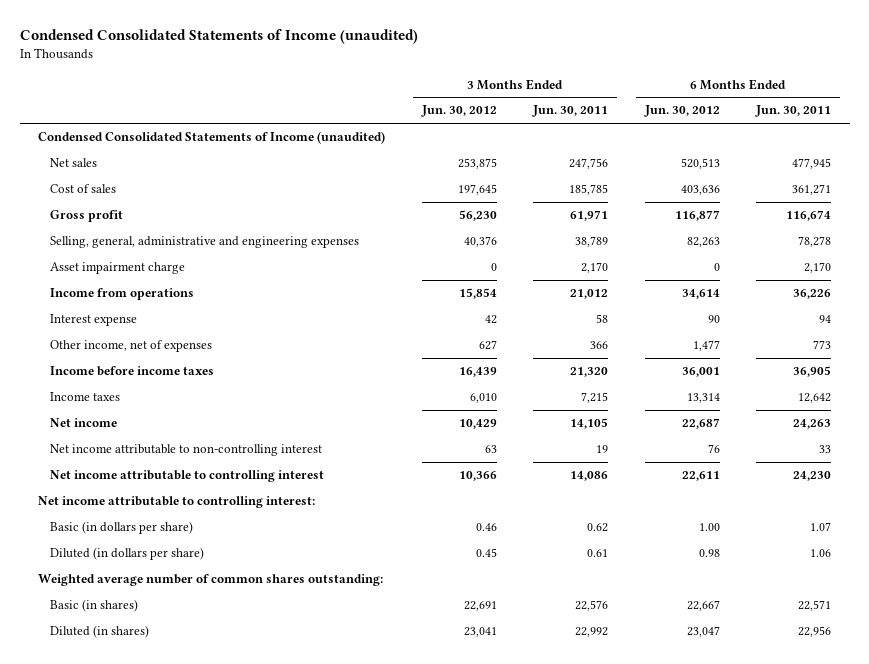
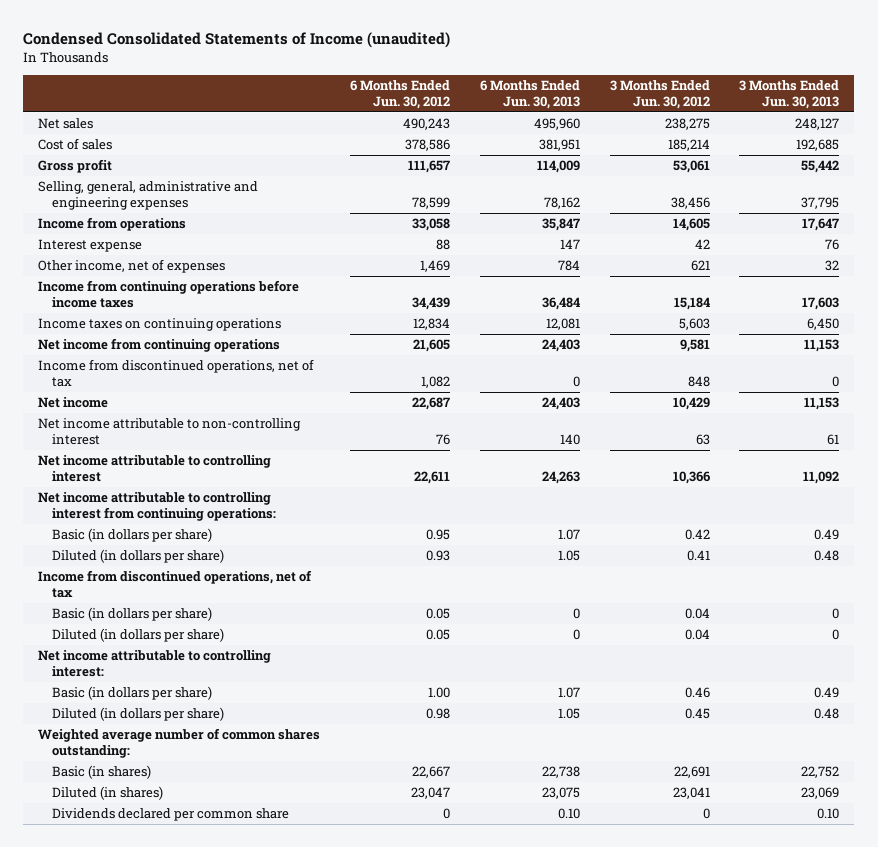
- | 3 Months Ended Jun. 30, 2012 | 3 Months Ended Jun. 30, 2011 | 6 Months Ended Jun. 30, 2012 | 6 Months Ended Jun. 30, 2011
+ | 6 Months Ended Jun. 30, 2012 | 6 Months Ended Jun. 30, 2013 | 3 Months Ended Jun. 30, 2012 | 3 Months Ended Jun. 30, 2013
- Condensed Consolidated Statements of Income (unaudited)
- Net sales | 253,875 | 247,756 | 520,513 | 477,945
- Cost of sales | 197,645 | 185,785 | 403,636 | 361,271
- Gross profit | 56,230 | 61,971 | 116,877 | 116,674
- Selling, general, administrative and engineering expenses | 40,376 | 38,789 | 82,263 | 78,278
- Asset impairment charge | 0 | 2,170 | 0 | 2,170
- Income from operations | 15,854 | 21,012 | 34,614 | 36,226
- Interest expense | 42 | 58 | 90 | 94
- Other income, net of expenses | 627 | 366 | 1,477 | 773
- Income before income taxes | 16,439 | 21,320 | 36,001 | 36,905
- Income taxes | 6,010 | 7,215 | 13,314 | 12,642
+ Net sales | 490,243 | 495,960 | 238,275 | 248,127
+ Cost of sales | 378,586 | 381,951 | 185,214 | 192,685
+ Gross profit | 111,657 | 114,009 | 53,061 | 55,442
+ Selling, general, administrative and engineering expenses | 78,599 | 78,162 | 38,456 | 37,795
+ Income from operations | 33,058 | 35,847 | 14,605 | 17,647
+ Interest expense | 88 | 147 | 42 | 76
+ Other income, net of expenses | 1,469 | 784 | 621 | 32
+ Income from continuing operations before income taxes | 34,439 | 36,484 | 15,184 | 17,603
+ Income taxes on continuing operations | 12,834 | 12,081 | 5,603 | 6,450
+ Net income from continuing operations | 21,605 | 24,403 | 9,581 | 11,153
+ Income from discontinued operations, net of tax | 1,082 | 0 | 848 | 0
+ Net income attributable to controlling interest from continuing operations:
+ Basic (in dollars per share) | 0.95 | 1.07 | 0.42 | 0.49
+ Diluted (in dollars per share) | 0.93 | 1.05 | 0.41 | 0.48
+ Income from discontinued operations, net of tax
+ Basic (in dollars per share) | 0.05 | 0 | 0.04 | 0
+ Diluted (in dollars per share) | 0.05 | 0 | 0.04 | 0
+ Dividends declared per common share | 0 | 0.10 | 0 | 0.10

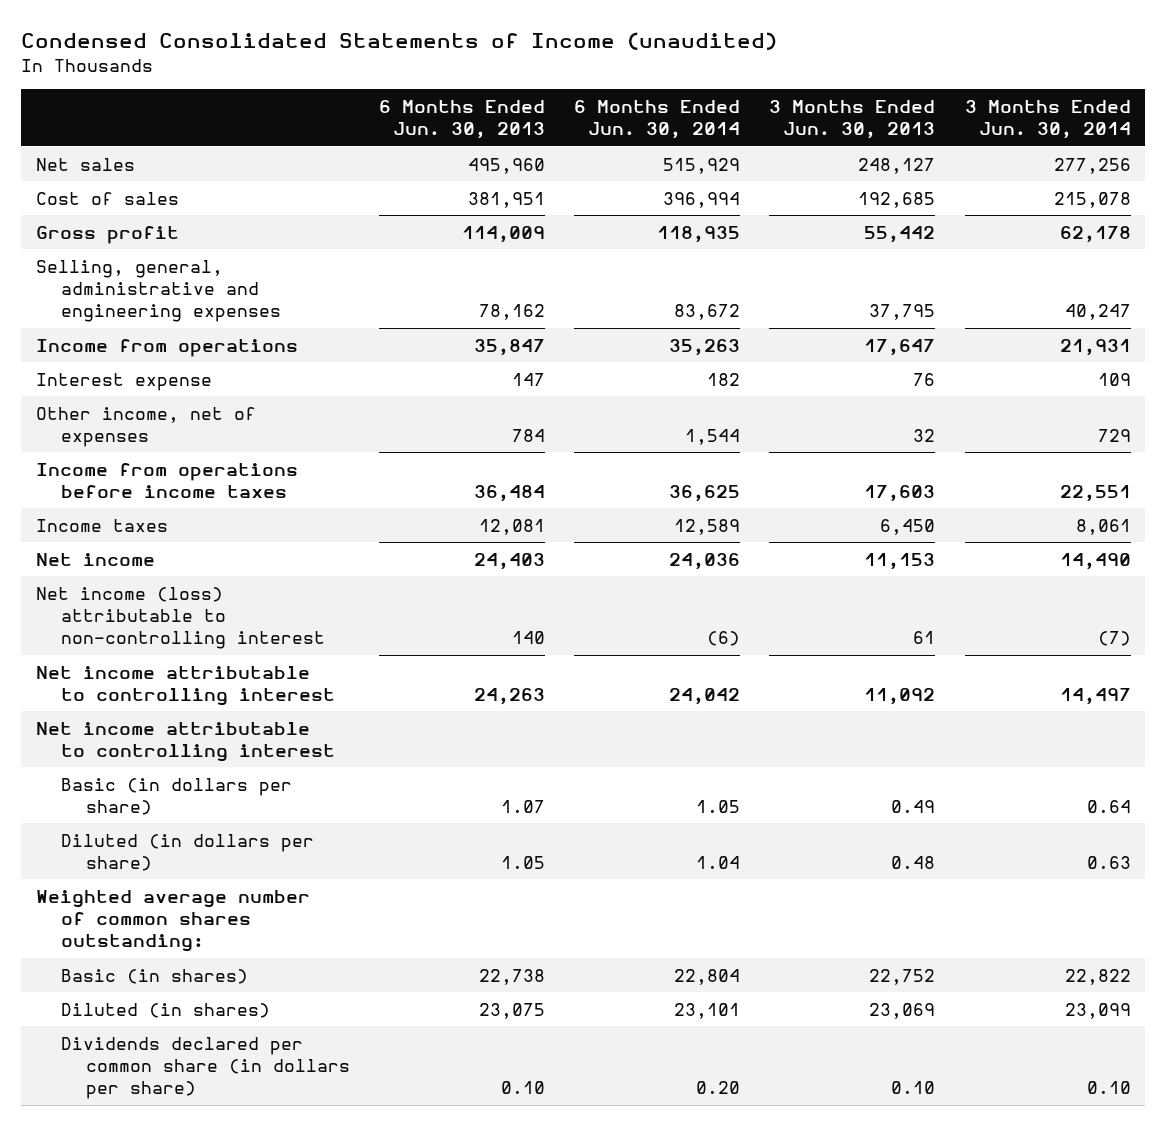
- | 6 Months Ended Jun. 30, 2012 | 6 Months Ended Jun. 30, 2013 | 3 Months Ended Jun. 30, 2012 | 3 Months Ended Jun. 30, 2013
+ | 6 Months Ended Jun. 30, 2013 | 6 Months Ended Jun. 30, 2014 | 3 Months Ended Jun. 30, 2013 | 3 Months Ended Jun. 30, 2014
- Income from continuing operations before income taxes | 34,439 | 36,484 | 15,184 | 17,603
- Income taxes on continuing operations | 12,834 | 12,081 | 5,603 | 6,450
- Net income from continuing operations | 21,605 | 24,403 | 9,581 | 11,153
- Income from discontinued operations, net of tax | 1,082 | 0 | 848 | 0
+ Income from operations before income taxes | 36,484 | 36,625 | 17,603 | 22,551
+ Income taxes | 12,081 | 12,589 | 6,450 | 8,061
- Net income attributable to non-controlling interest | 76 | 140 | 63 | 61
+ Net income (loss) attributable to non-controlling interest | 140 | (6) | 61 | (7)
- Net income attributable to controlling interest from continuing operations:
- Basic (in dollars per share) | 0.95 | 1.07 | 0.42 | 0.49
- Diluted (in dollars per share) | 0.93 | 1.05 | 0.41 | 0.48
- Income from discontinued operations, net of tax
- Basic (in dollars per share) | 0.05 | 0 | 0.04 | 0
- Diluted (in dollars per share) | 0.05 | 0 | 0.04 | 0
- Net income attributable to controlling interest:
+ Net income attributable to controlling interest
- Dividends declared per common share | 0 | 0.10 | 0 | 0.10
+ Dividends declared per common share (in dollars per share) | 0.10 | 0.20 | 0.10 | 0.10

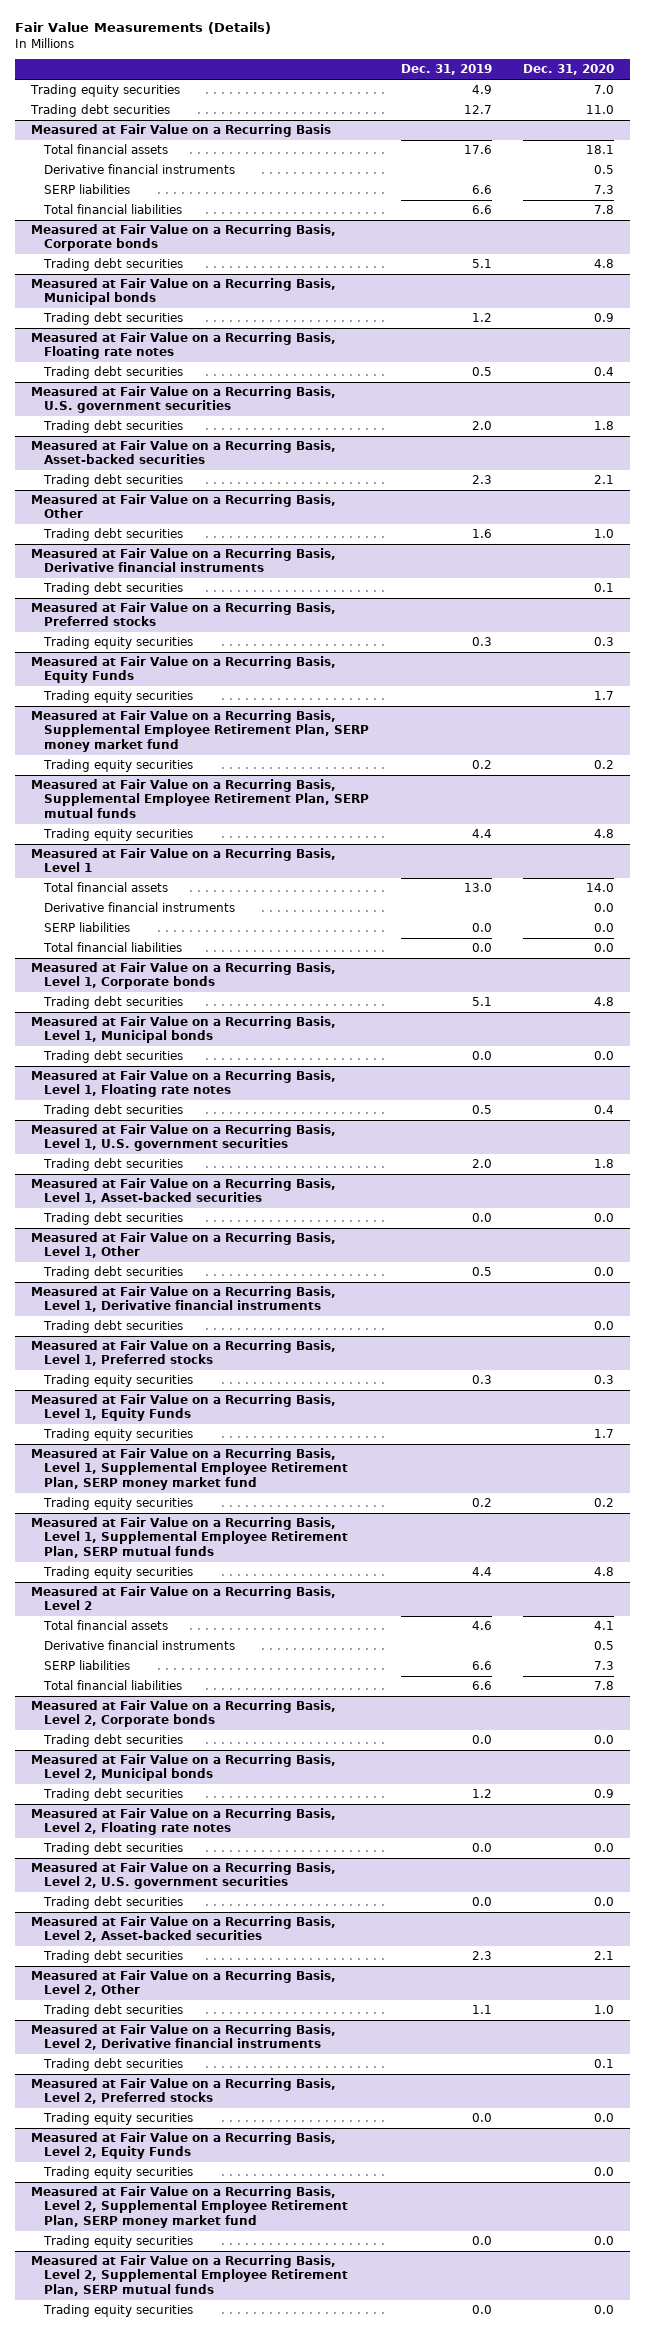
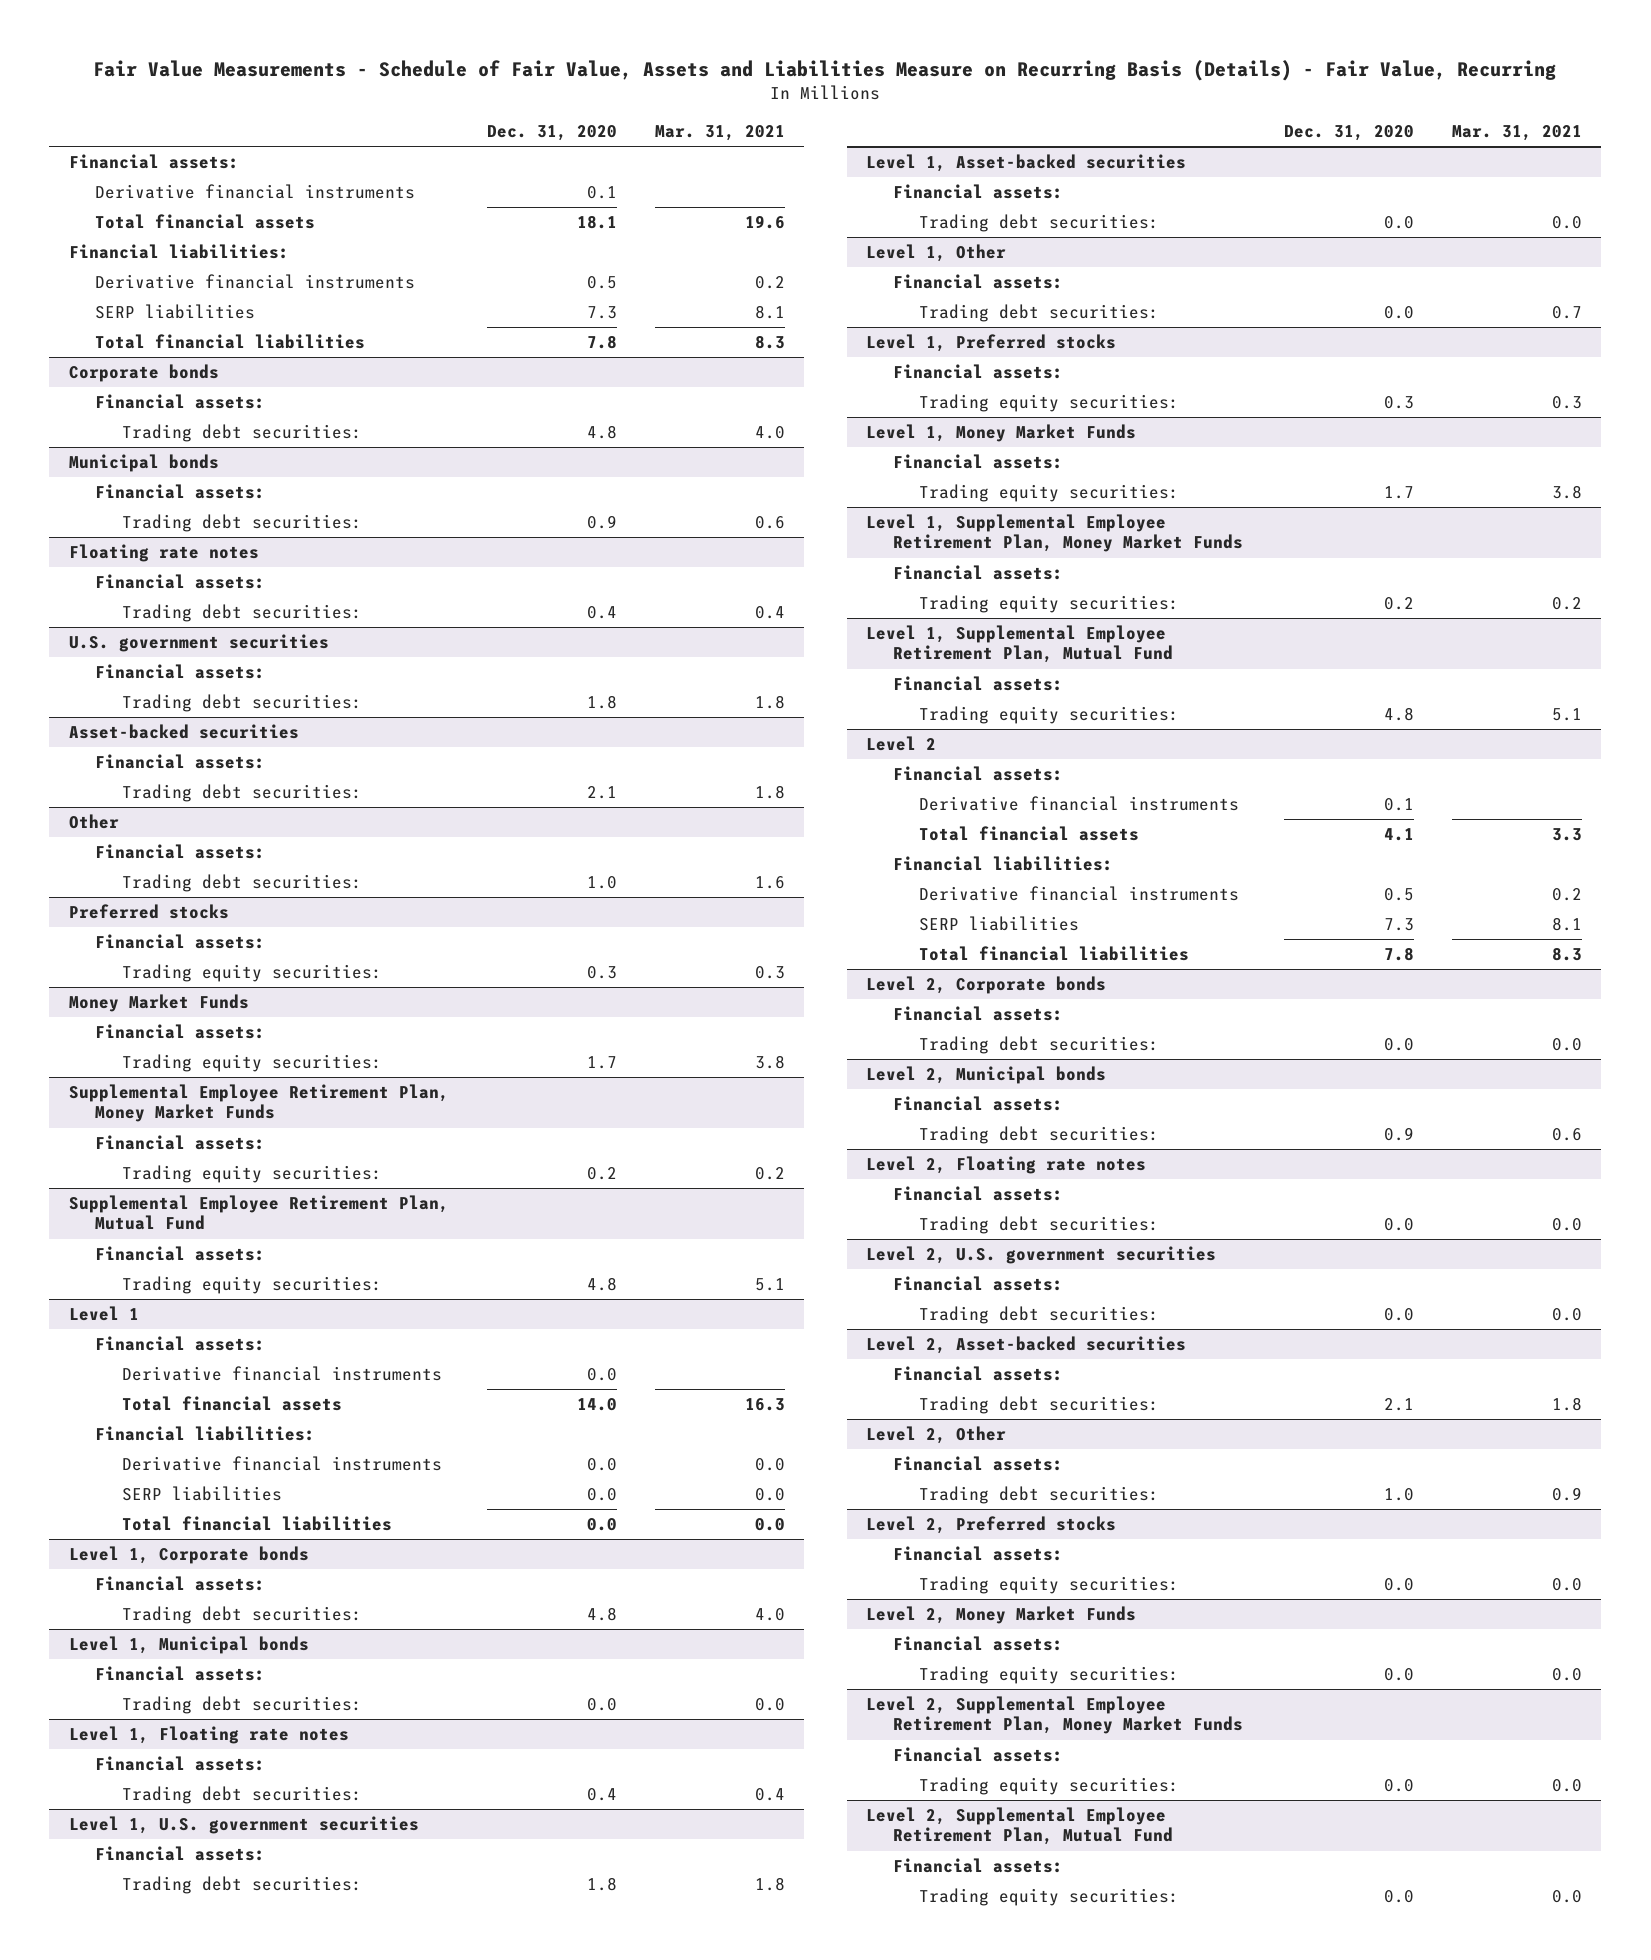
- Fair Value Measurements (Details)
+ Fair Value Measurements - Schedule of Fair Value, Assets and Liabilities Measure on Recurring Basis (Details) - Fair Value, Recurring
- | Dec. 31, 2019 | Dec. 31, 2020
+ | Dec. 31, 2020 | Mar. 31, 2021
- Trading equity securities | 4.9 | 7.0
- Trading debt securities | 12.7 | 11.0
- Measured at Fair Value on a Recurring Basis
+ Financial assets:
+ Derivative financial instruments | 0.1 |
+ Financial liabilities:
- Measured at Fair Value on a Recurring Basis, Corporate bonds
- Trading debt securities | 5.1 | 4.8
- Measured at Fair Value on a Recurring Basis, Municipal bonds
- Trading debt securities | 1.2 | 0.9
- Measured at Fair Value on a Recurring Basis, Floating rate notes
- Trading debt securities | 0.5 | 0.4
- Measured at Fair Value on a Recurring Basis, U.S. government securities
- Trading debt securities | 2.0 | 1.8
- Measured at Fair Value on a Recurring Basis, Asset-backed securities
- Trading debt securities | 2.3 | 2.1
- Measured at Fair Value on a Recurring Basis, Other
- Trading debt securities | 1.6 | 1.0
- Measured at Fair Value on a Recurring Basis, Derivative financial instruments
- Trading debt securities | | 0.1
- Measured at Fair Value on a Recurring Basis, Preferred stocks
- Trading equity securities | 0.3 | 0.3
- Measured at Fair Value on a Recurring Basis, Equity Funds
- Trading equity securities | | 1.7
- Measured at Fair Value on a Recurring Basis, Supplemental Employee Retirement Plan, SERP money market fund
- Trading equity securities | 0.2 | 0.2
- Measured at Fair Value on a Recurring Basis, Supplemental Employee Retirement Plan, SERP mutual funds
- Trading equity securities | 4.4 | 4.8
- Measured at Fair Value on a Recurring Basis, Level 1
+ Corporate bonds
+ Financial assets:
+ Trading debt securities: | 4.8 | 4.0
+ Municipal bonds
+ Financial assets:
+ Trading debt securities: | 0.9 | 0.6
+ Floating rate notes
+ Financial assets:
+ Trading debt securities: | 0.4 | 0.4
+ U.S. government securities
+ Financial assets:
+ Trading debt securities: | 1.8 | 1.8
+ Asset-backed securities
+ Financial assets:
+ Trading debt securities: | 2.1 | 1.8
+ Other
+ Financial assets:
+ Trading debt securities: | 1.0 | 1.6
+ Preferred stocks
+ Financial assets:
+ Trading equity securities: | 0.3 | 0.3
+ Money Market Funds
+ Financial assets:
+ Trading equity securities: | 1.7 | 3.8
+ Supplemental Employee Retirement Plan, Money Market Funds
+ Financial assets:
+ Trading equity securities: | 0.2 | 0.2
+ Supplemental Employee Retirement Plan, Mutual Fund
+ Financial assets:
+ Trading equity securities: | 4.8 | 5.1
+ Level 1
+ Financial assets:
+ Derivative financial instruments | 0.0 |
+ Financial liabilities:
- Measured at Fair Value on a Recurring Basis, Level 1, Corporate bonds
- Trading debt securities | 5.1 | 4.8
- Measured at Fair Value on a Recurring Basis, Level 1, Municipal bonds
- Trading debt securities | 0.0 | 0.0
- Measured at Fair Value on a Recurring Basis, Level 1, Floating rate notes
- Trading debt securities | 0.5 | 0.4
- Measured at Fair Value on a Recurring Basis, Level 1, U.S. government securities
- Trading debt securities | 2.0 | 1.8
- Measured at Fair Value on a Recurring Basis, Level 1, Asset-backed securities
- Trading debt securities | 0.0 | 0.0
- Measured at Fair Value on a Recurring Basis, Level 1, Other
- Trading debt securities | 0.5 | 0.0
- Measured at Fair Value on a Recurring Basis, Level 1, Derivative financial instruments
- Trading debt securities | | 0.0
- Measured at Fair Value on a Recurring Basis, Level 1, Preferred stocks
- Trading equity securities | 0.3 | 0.3
- Measured at Fair Value on a Recurring Basis, Level 1, Equity Funds
- Trading equity securities | | 1.7
- Measured at Fair Value on a Recurring Basis, Level 1, Supplemental Employee Retirement Plan, SERP money market fund
- Trading equity securities | 0.2 | 0.2
- Measured at Fair Value on a Recurring Basis, Level 1, Supplemental Employee Retirement Plan, SERP mutual funds
- Trading equity securities | 4.4 | 4.8
- Measured at Fair Value on a Recurring Basis, Level 2
+ Level 1, Corporate bonds
+ Financial assets:
+ Trading debt securities: | 4.8 | 4.0
+ Level 1, Municipal bonds
+ Financial assets:
+ Trading debt securities: | 0.0 | 0.0
+ Level 1, Floating rate notes
+ Financial assets:
+ Trading debt securities: | 0.4 | 0.4
+ Level 1, U.S. government securities
+ Financial assets:
+ Trading debt securities: | 1.8 | 1.8
+ Level 1, Asset-backed securities
+ Financial assets:
+ Trading debt securities: | 0.0 | 0.0
+ Level 1, Other
+ Financial assets:
+ Trading debt securities: | 0.0 | 0.7
+ Level 1, Preferred stocks
+ Financial assets:
+ Trading equity securities: | 0.3 | 0.3
+ Level 1, Money Market Funds
+ Financial assets:
+ Trading equity securities: | 1.7 | 3.8
+ Level 1, Supplemental Employee Retirement Plan, Money Market Funds
+ Financial assets:
+ Trading equity securities: | 0.2 | 0.2
+ Level 1, Supplemental Employee Retirement Plan, Mutual Fund
+ Financial assets:
+ Trading equity securities: | 4.8 | 5.1
+ Level 2
+ Financial assets:
+ Derivative financial instruments | 0.1 |
+ Financial liabilities:
- Measured at Fair Value on a Recurring Basis, Level 2, Corporate bonds
- Trading debt securities | 0.0 | 0.0
- Measured at Fair Value on a Recurring Basis, Level 2, Municipal bonds
- Trading debt securities | 1.2 | 0.9
- Measured at Fair Value on a Recurring Basis, Level 2, Floating rate notes
- Trading debt securities | 0.0 | 0.0
- Measured at Fair Value on a Recurring Basis, Level 2, U.S. government securities
- Trading debt securities | 0.0 | 0.0
- Measured at Fair Value on a Recurring Basis, Level 2, Asset-backed securities
- Trading debt securities | 2.3 | 2.1
- Measured at Fair Value on a Recurring Basis, Level 2, Other
- Trading debt securities | 1.1 | 1.0
- Measured at Fair Value on a Recurring Basis, Level 2, Derivative financial instruments
- Trading debt securities | | 0.1
- Measured at Fair Value on a Recurring Basis, Level 2, Preferred stocks
- Trading equity securities | 0.0 | 0.0
- Measured at Fair Value on a Recurring Basis, Level 2, Equity Funds
- Trading equity securities | | 0.0
- Measured at Fair Value on a Recurring Basis, Level 2, Supplemental Employee Retirement Plan, SERP money market fund
- Trading equity securities | 0.0 | 0.0
- Measured at Fair Value on a Recurring Basis, Level 2, Supplemental Employee Retirement Plan, SERP mutual funds
- Trading equity securities | 0.0 | 0.0
+ Level 2, Corporate bonds
+ Financial assets:
+ Trading debt securities: | 0.0 | 0.0
+ Level 2, Municipal bonds
+ Financial assets:
+ Trading debt securities: | 0.9 | 0.6
+ Level 2, Floating rate notes
+ Financial assets:
+ Trading debt securities: | 0.0 | 0.0
+ Level 2, U.S. government securities
+ Financial assets:
+ Trading debt securities: | 0.0 | 0.0
+ Level 2, Asset-backed securities
+ Financial assets:
+ Trading debt securities: | 2.1 | 1.8
+ Level 2, Other
+ Financial assets:
+ Trading debt securities: | 1.0 | 0.9
+ Level 2, Preferred stocks
+ Financial assets:
+ Trading equity securities: | 0.0 | 0.0
+ Level 2, Money Market Funds
+ Financial assets:
+ Trading equity securities: | 0.0 | 0.0
+ Level 2, Supplemental Employee Retirement Plan, Money Market Funds
+ Financial assets:
+ Trading equity securities: | 0.0 | 0.0
+ Level 2, Supplemental Employee Retirement Plan, Mutual Fund
+ Financial assets:
+ Trading equity securities: | 0.0 | 0.0

